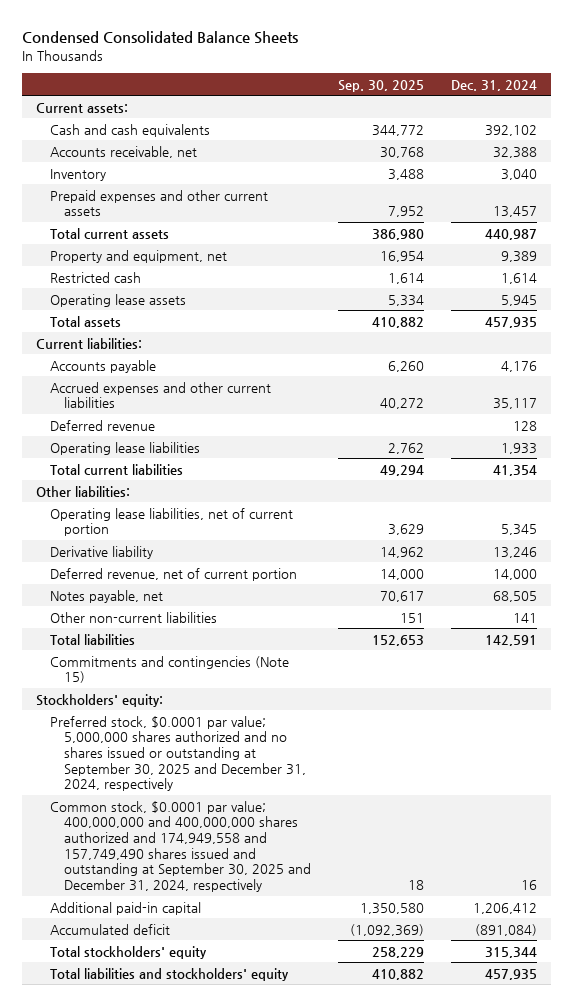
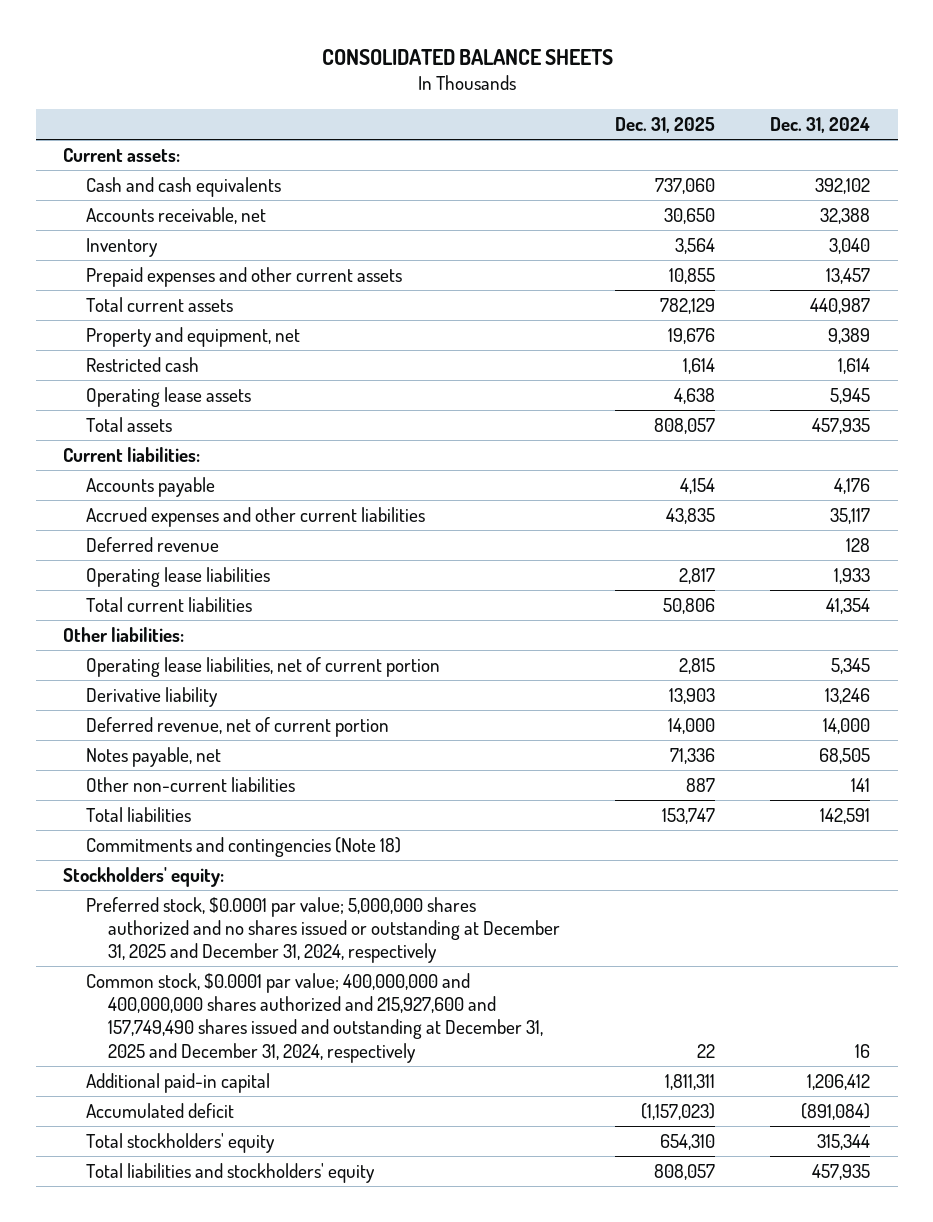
- Condensed Consolidated Balance Sheets
+ CONSOLIDATED BALANCE SHEETS
- | Sep. 30, 2025 | Dec. 31, 2024
+ | Dec. 31, 2025 | Dec. 31, 2024
- Commitments and contingencies (Note 15)
+ Commitments and contingencies (Note 18)
- Preferred stock, $0.0001 par value; 5,000,000 shares authorized and no shares issued or outstanding at September 30, 2025 and December 31, 2024, respectively
- Common stock, $0.0001 par value; 400,000,000 and 400,000,000 shares authorized and 174,949,558 and 157,749,490 shares issued and outstanding at September 30, 2025 and December 31, 2024, respectively | 18 | 16
+ Preferred stock, $0.0001 par value; 5,000,000 shares authorized and no shares issued or outstanding at December 31, 2025 and December 31, 2024, respectively
+ Common stock, $0.0001 par value; 400,000,000 and 400,000,000 shares authorized and 215,927,600 and 157,749,490 shares issued and outstanding at December 31, 2025 and December 31, 2024, respectively | 22 | 16

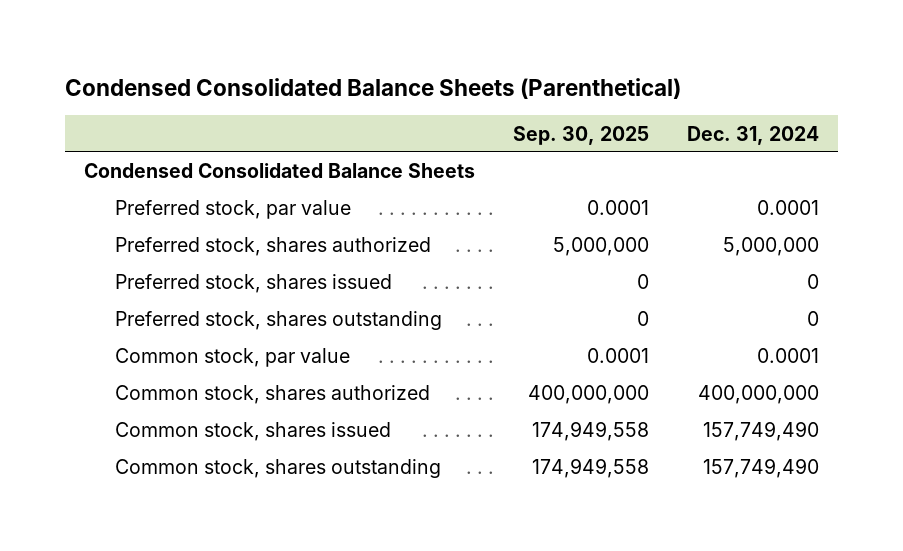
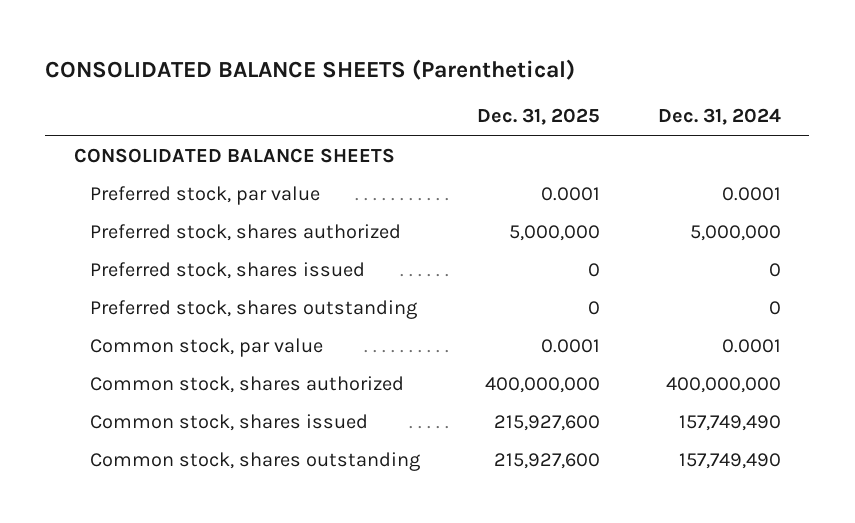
- Condensed Consolidated Balance Sheets (Parenthetical)
+ CONSOLIDATED BALANCE SHEETS (Parenthetical)
- | Sep. 30, 2025 | Dec. 31, 2024
+ | Dec. 31, 2025 | Dec. 31, 2024
- Condensed Consolidated Balance Sheets
+ CONSOLIDATED BALANCE SHEETS

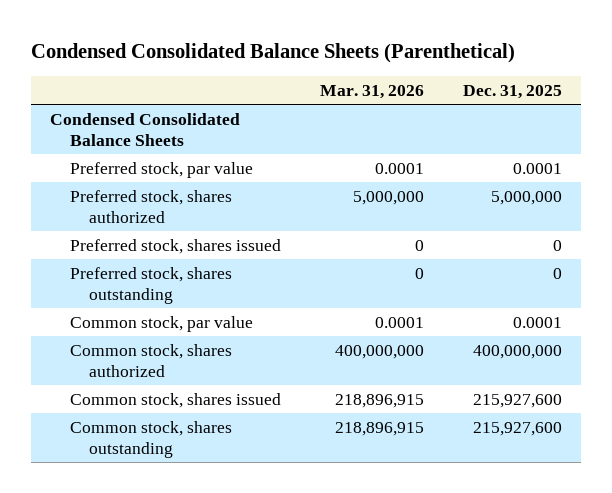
- CONSOLIDATED BALANCE SHEETS (Parenthetical)
+ Condensed Consolidated Balance Sheets (Parenthetical)
- | Dec. 31, 2025 | Dec. 31, 2024
+ | Mar. 31, 2026 | Dec. 31, 2025
- CONSOLIDATED BALANCE SHEETS
+ Condensed Consolidated Balance Sheets

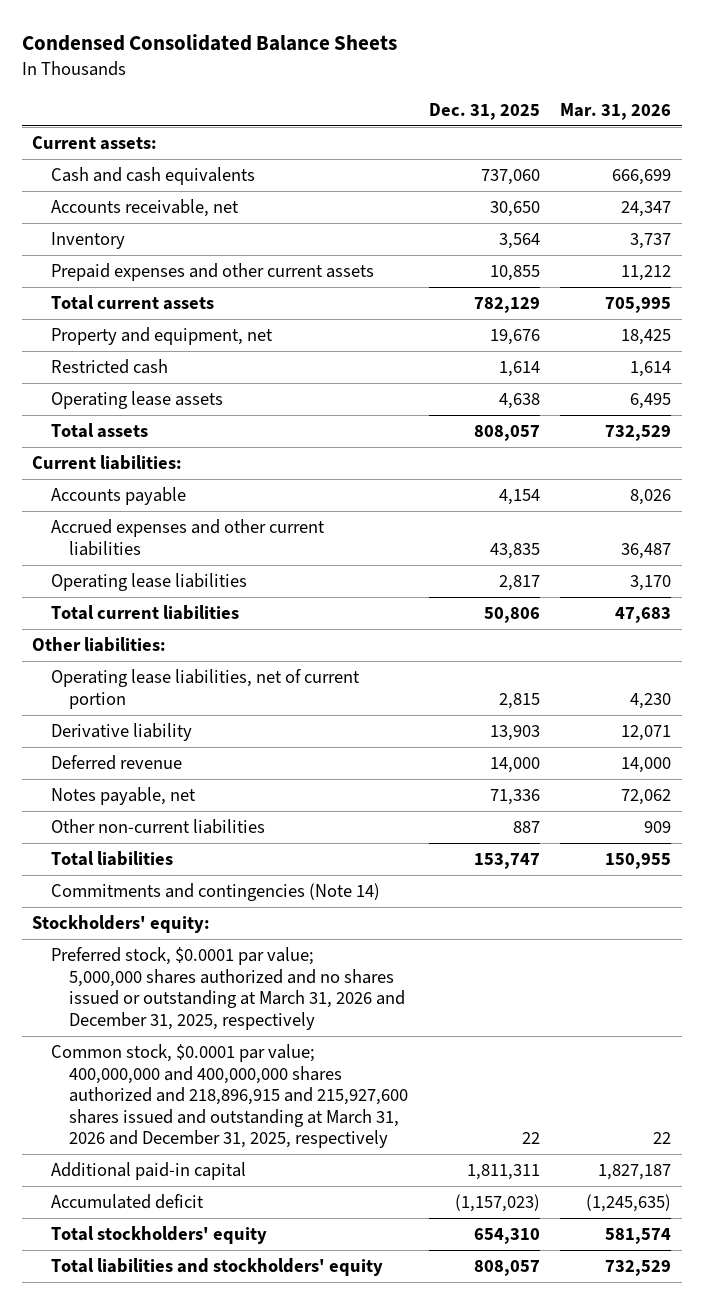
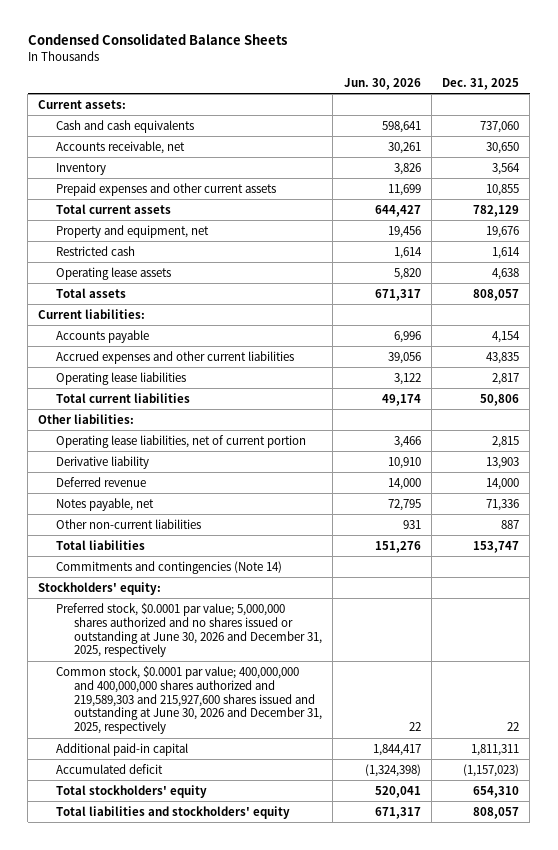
- | Dec. 31, 2025 | Mar. 31, 2026
+ | Jun. 30, 2026 | Dec. 31, 2025
- Preferred stock, $0.0001 par value; 5,000,000 shares authorized and no shares issued or outstanding at March 31, 2026 and December 31, 2025, respectively
- Common stock, $0.0001 par value; 400,000,000 and 400,000,000 shares authorized and 218,896,915 and 215,927,600 shares issued and outstanding at March 31, 2026 and December 31, 2025, respectively | 22 | 22
+ Preferred stock, $0.0001 par value; 5,000,000 shares authorized and no shares issued or outstanding at June 30, 2026 and December 31, 2025, respectively
+ Common stock, $0.0001 par value; 400,000,000 and 400,000,000 shares authorized and 219,589,303 and 215,927,600 shares issued and outstanding at June 30, 2026 and December 31, 2025, respectively | 22 | 22

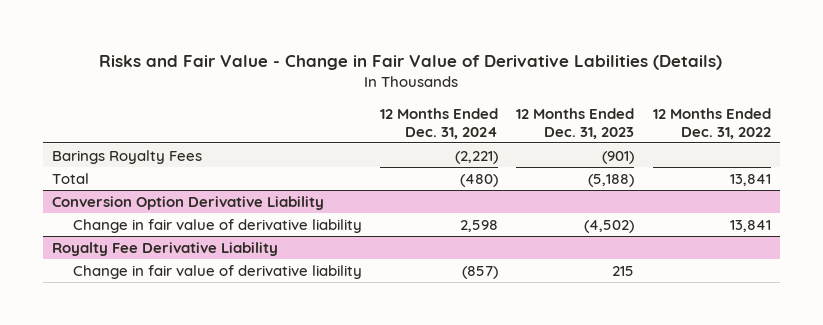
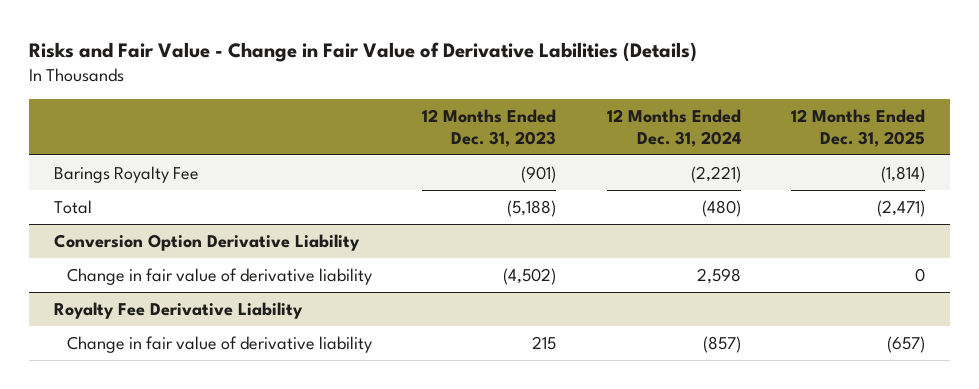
- | 12 Months Ended Dec. 31, 2024 | 12 Months Ended Dec. 31, 2023 | 12 Months Ended Dec. 31, 2022
+ | 12 Months Ended Dec. 31, 2023 | 12 Months Ended Dec. 31, 2024 | 12 Months Ended Dec. 31, 2025
- Barings Royalty Fees | (2,221) | (901) |
+ Barings Royalty Fee | (901) | (2,221) | (1,814)

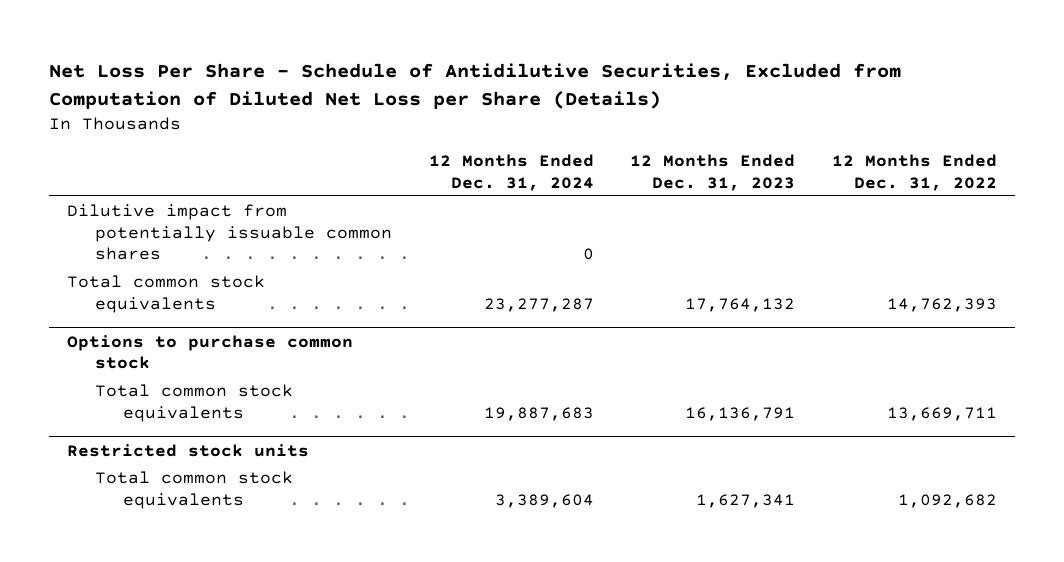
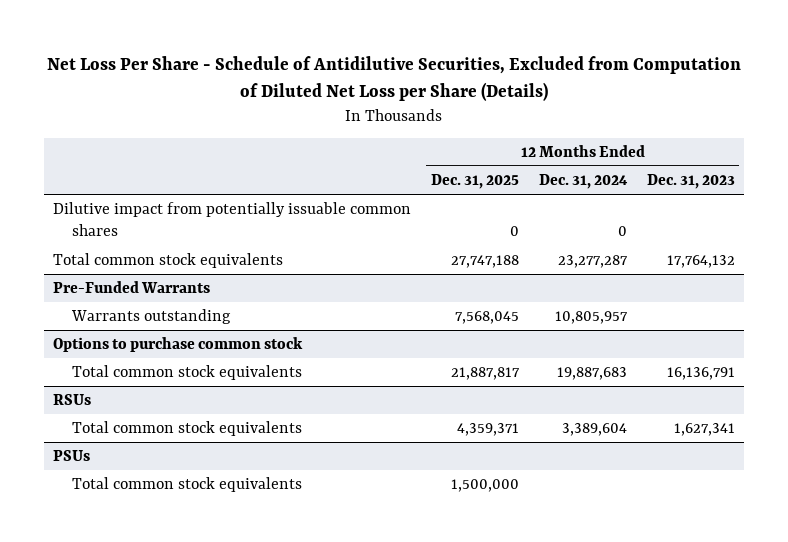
- | 12 Months Ended Dec. 31, 2024 | 12 Months Ended Dec. 31, 2023 | 12 Months Ended Dec. 31, 2022
+ | 12 Months Ended Dec. 31, 2025 | 12 Months Ended Dec. 31, 2024 | 12 Months Ended Dec. 31, 2023
+ Pre-Funded Warrants
+ Warrants outstanding | 7,568,045 | 10,805,957 |
- Restricted stock units
+ RSUs
+ PSUs
+ Total common stock equivalents | 1,500,000 | |

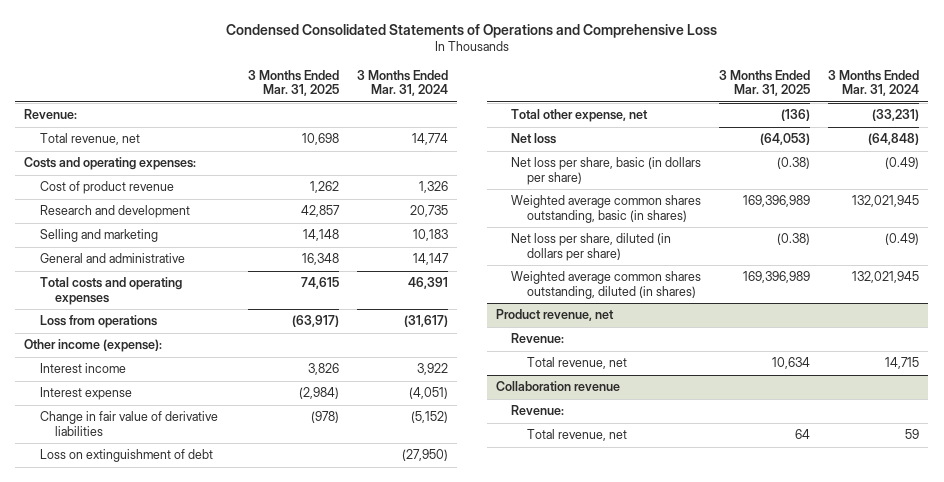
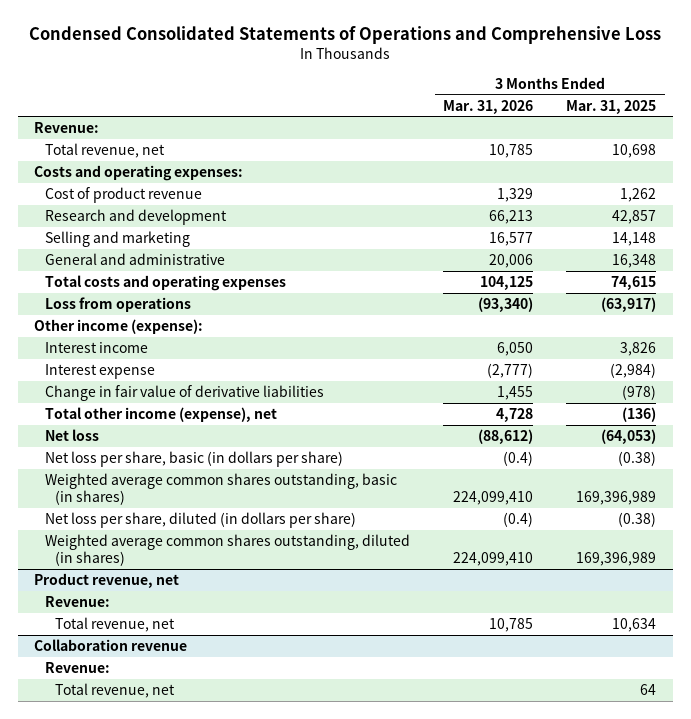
- | 3 Months Ended Mar. 31, 2025 | 3 Months Ended Mar. 31, 2024
+ | 3 Months Ended Mar. 31, 2026 | 3 Months Ended Mar. 31, 2025
- Loss on extinguishment of debt | | (27,950)
- Total other expense, net | (136) | (33,231)
+ Total other income (expense), net | 4,728 | (136)

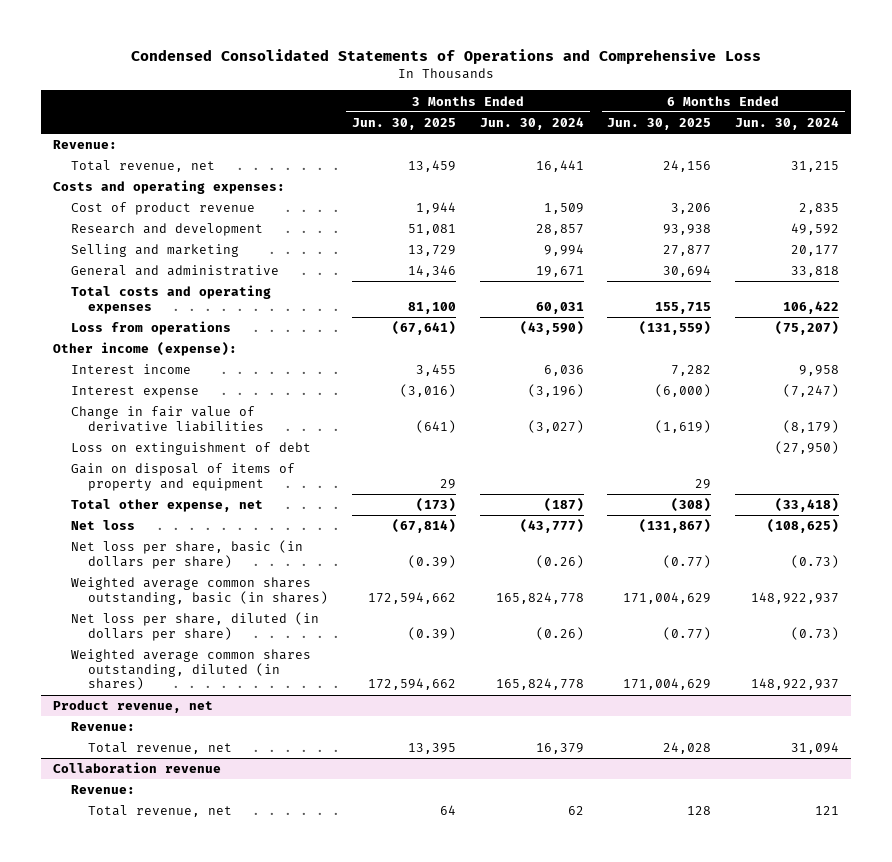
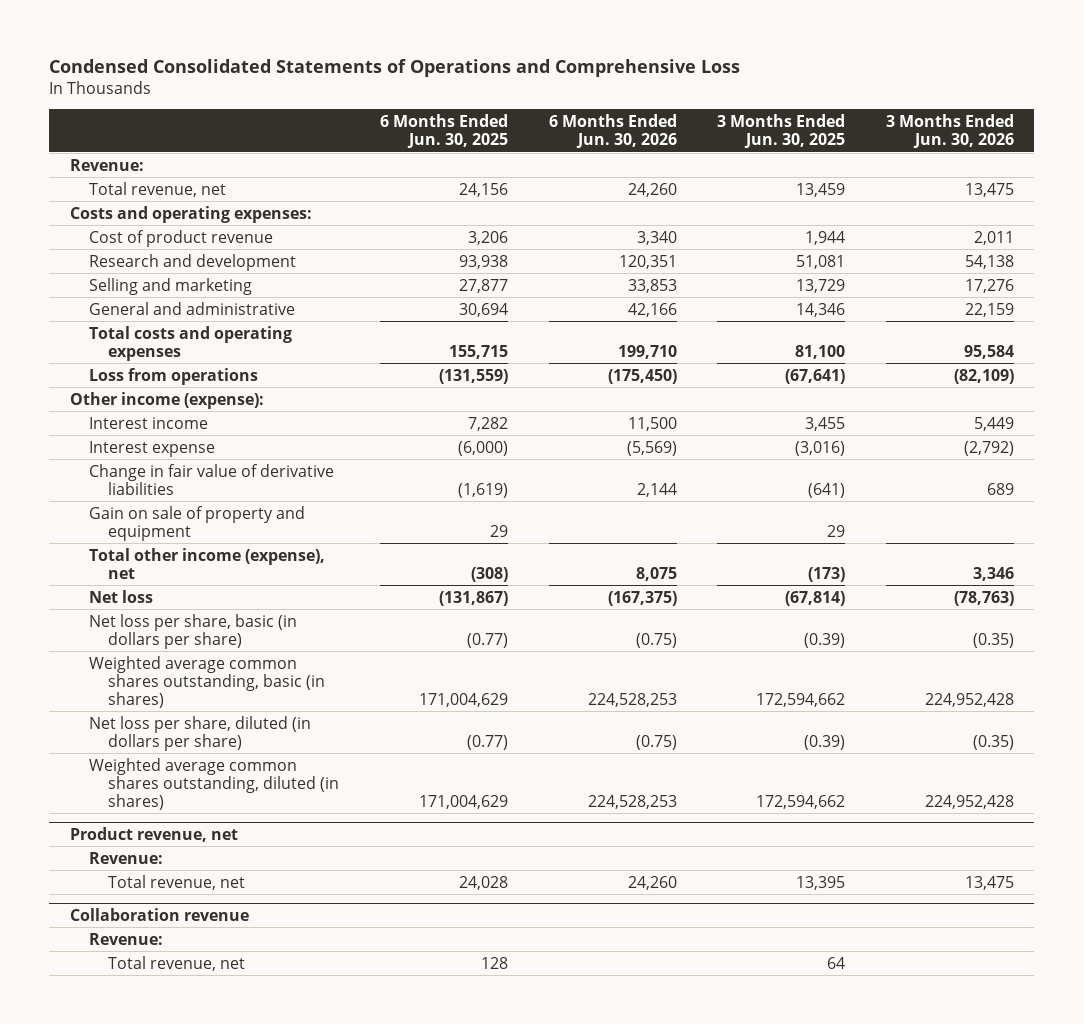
- | 3 Months Ended Jun. 30, 2025 | 3 Months Ended Jun. 30, 2024 | 6 Months Ended Jun. 30, 2025 | 6 Months Ended Jun. 30, 2024
+ | 6 Months Ended Jun. 30, 2025 | 6 Months Ended Jun. 30, 2026 | 3 Months Ended Jun. 30, 2025 | 3 Months Ended Jun. 30, 2026
- Loss on extinguishment of debt | | | | (27,950)
- Gain on disposal of items of property and equipment | 29 | | 29 |
- Total other expense, net | (173) | (187) | (308) | (33,418)
+ Gain on sale of property and equipment | 29 | | 29 |
+ Total other income (expense), net | (308) | 8,075 | (173) | 3,346

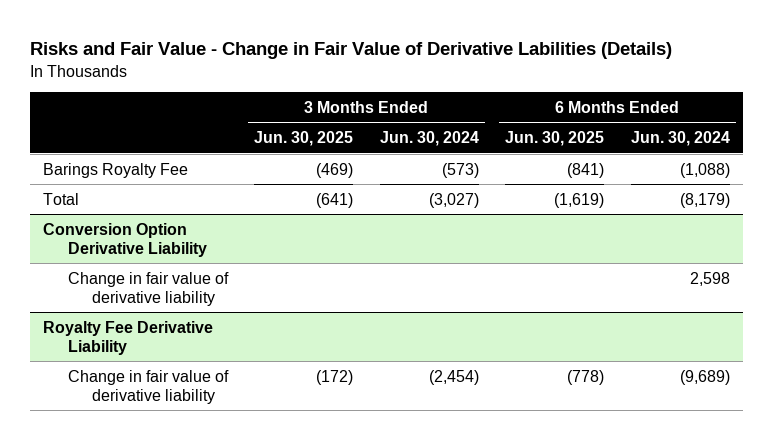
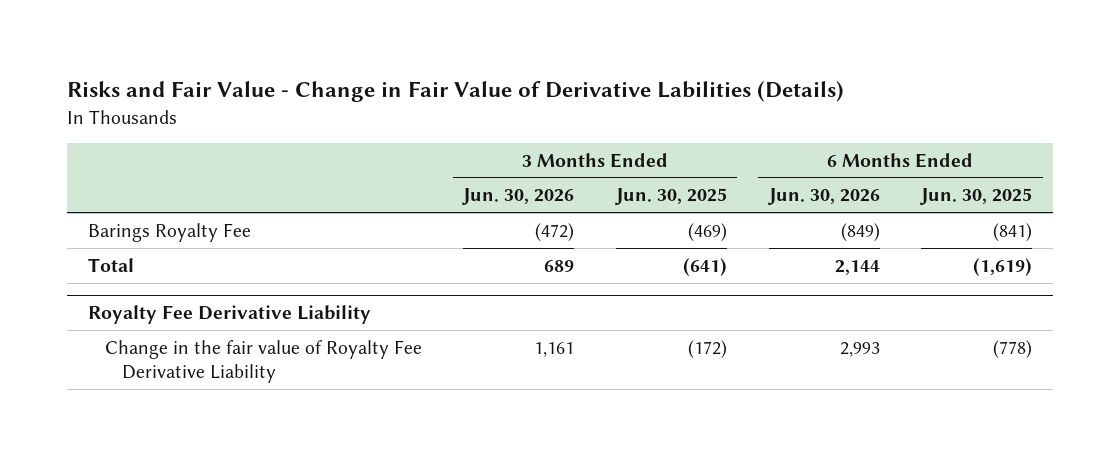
- | 3 Months Ended Jun. 30, 2025 | 3 Months Ended Jun. 30, 2024 | 6 Months Ended Jun. 30, 2025 | 6 Months Ended Jun. 30, 2024
+ | 3 Months Ended Jun. 30, 2026 | 3 Months Ended Jun. 30, 2025 | 6 Months Ended Jun. 30, 2026 | 6 Months Ended Jun. 30, 2025
- Conversion Option Derivative Liability
- Change in fair value of derivative liability | | | | 2,598
@ Royalty Fee Derivative Liability
- Change in fair value of derivative liability | (172) | (2,454) | (778) | (9,689)
+ Change in the fair value of Royalty Fee Derivative Liability | 1,161 | (172) | 2,993 | (778)

